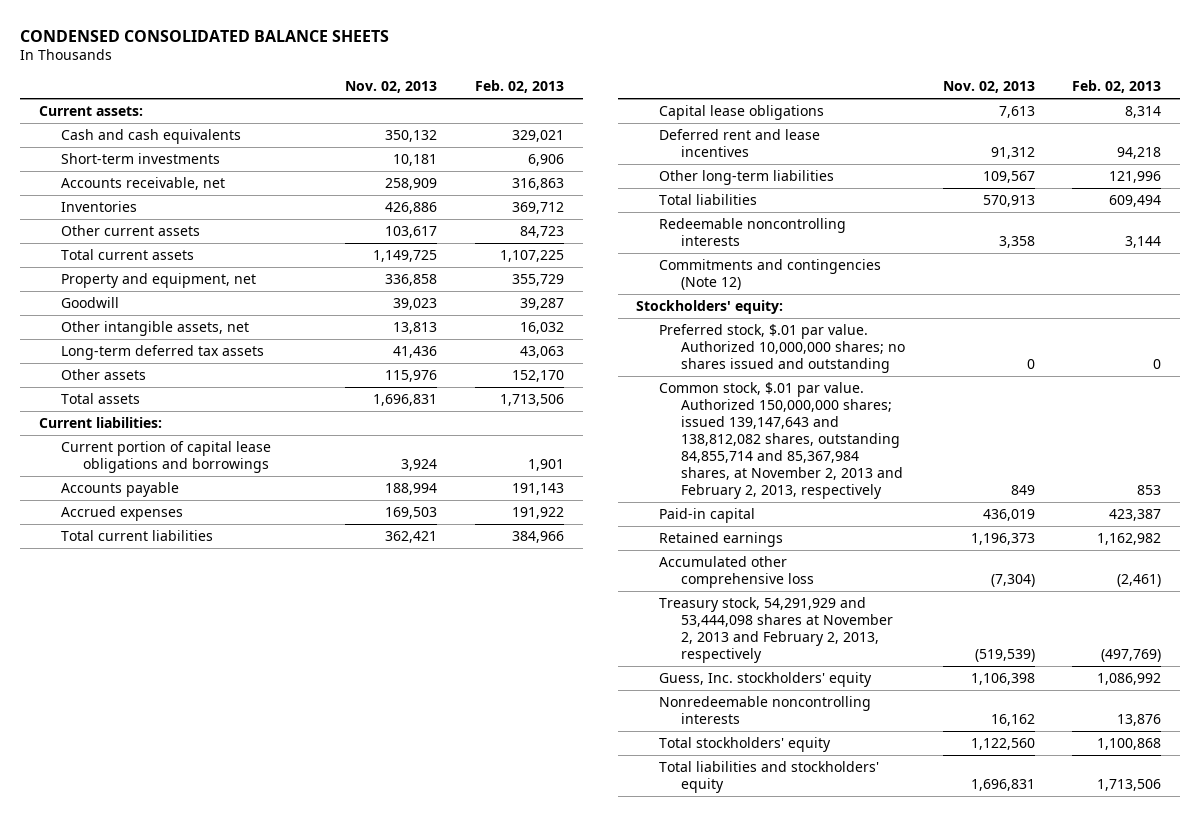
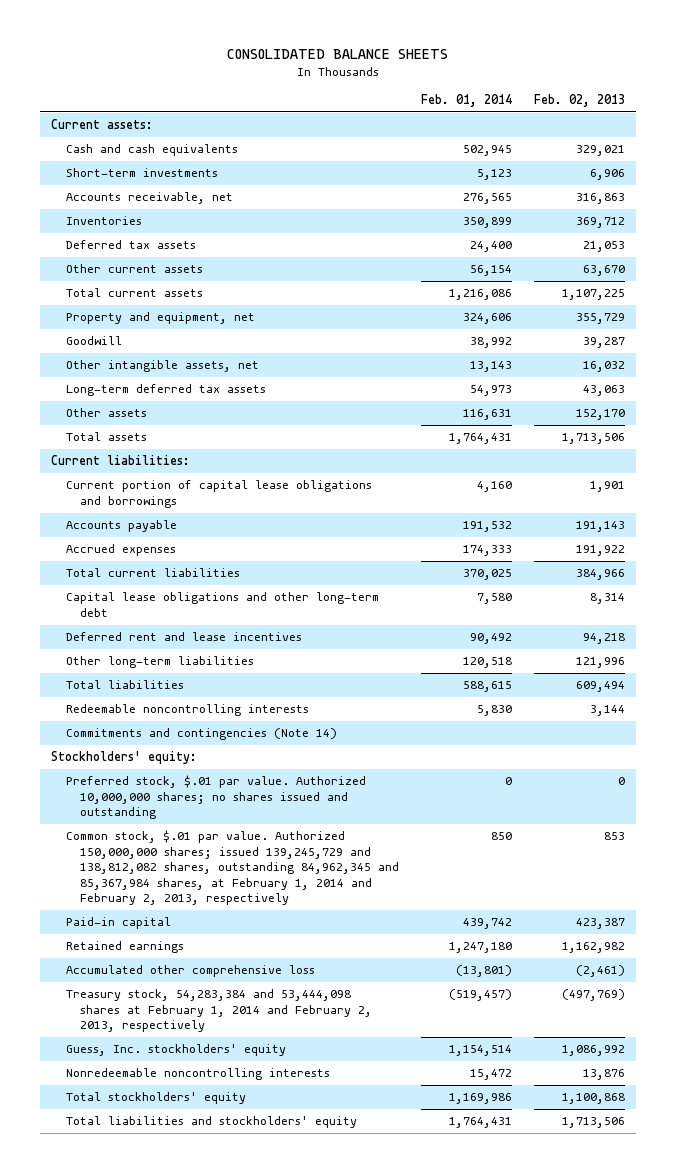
- CONDENSED CONSOLIDATED BALANCE SHEETS
+ CONSOLIDATED BALANCE SHEETS
- | Nov. 02, 2013 | Feb. 02, 2013
+ | Feb. 01, 2014 | Feb. 02, 2013
- Other current assets | 103,617 | 84,723
+ Deferred tax assets | 24,400 | 21,053
+ Other current assets | 56,154 | 63,670
- Capital lease obligations | 7,613 | 8,314
+ Capital lease obligations and other long-term debt | 7,580 | 8,314
- Commitments and contingencies (Note 12)
+ Commitments and contingencies (Note 14)
- Common stock, $.01 par value. Authorized 150,000,000 shares; issued 139,147,643 and 138,812,082 shares, outstanding 84,855,714 and 85,367,984 shares, at November 2, 2013 and February 2, 2013, respectively | 849 | 853
+ Common stock, $.01 par value. Authorized 150,000,000 shares; issued 139,245,729 and 138,812,082 shares, outstanding 84,962,345 and 85,367,984 shares, at February 1, 2014 and February 2, 2013, respectively | 850 | 853
- Treasury stock, 54,291,929 and 53,444,098 shares at November 2, 2013 and February 2, 2013, respectively | (519,539) | (497,769)
+ Treasury stock, 54,283,384 and 53,444,098 shares at February 1, 2014 and February 2, 2013, respectively | (519,457) | (497,769)

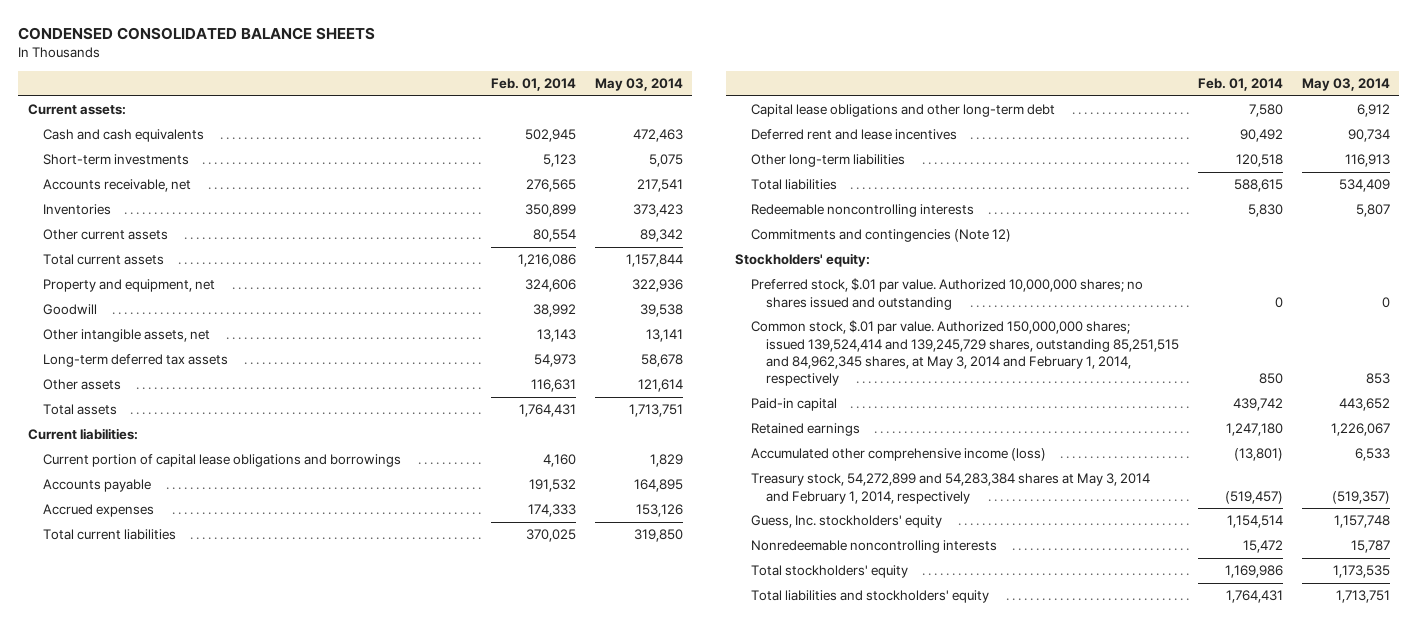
- CONSOLIDATED BALANCE SHEETS
+ CONDENSED CONSOLIDATED BALANCE SHEETS
- | Feb. 01, 2014 | Feb. 02, 2013
+ | Feb. 01, 2014 | May 03, 2014
- Deferred tax assets | 24,400 | 21,053
- Other current assets | 56,154 | 63,670
+ Other current assets | 80,554 | 89,342
- Commitments and contingencies (Note 14)
+ Commitments and contingencies (Note 12)
- Common stock, $.01 par value. Authorized 150,000,000 shares; issued 139,245,729 and 138,812,082 shares, outstanding 84,962,345 and 85,367,984 shares, at February 1, 2014 and February 2, 2013, respectively | 850 | 853
+ Common stock, $.01 par value. Authorized 150,000,000 shares; issued 139,524,414 and 139,245,729 shares, outstanding 85,251,515 and 84,962,345 shares, at May 3, 2014 and February 1, 2014, respectively | 850 | 853
- Accumulated other comprehensive loss | (13,801) | (2,461)
- Treasury stock, 54,283,384 and 53,444,098 shares at February 1, 2014 and February 2, 2013, respectively | (519,457) | (497,769)
+ Accumulated other comprehensive income (loss) | (13,801) | 6,533
+ Treasury stock, 54,272,899 and 54,283,384 shares at May 3, 2014 and February 1, 2014, respectively | (519,457) | (519,357)

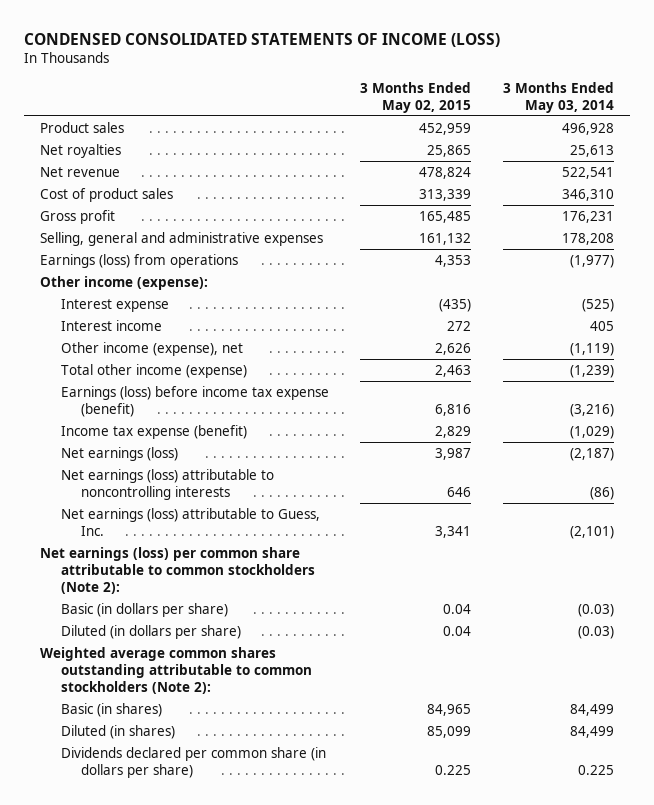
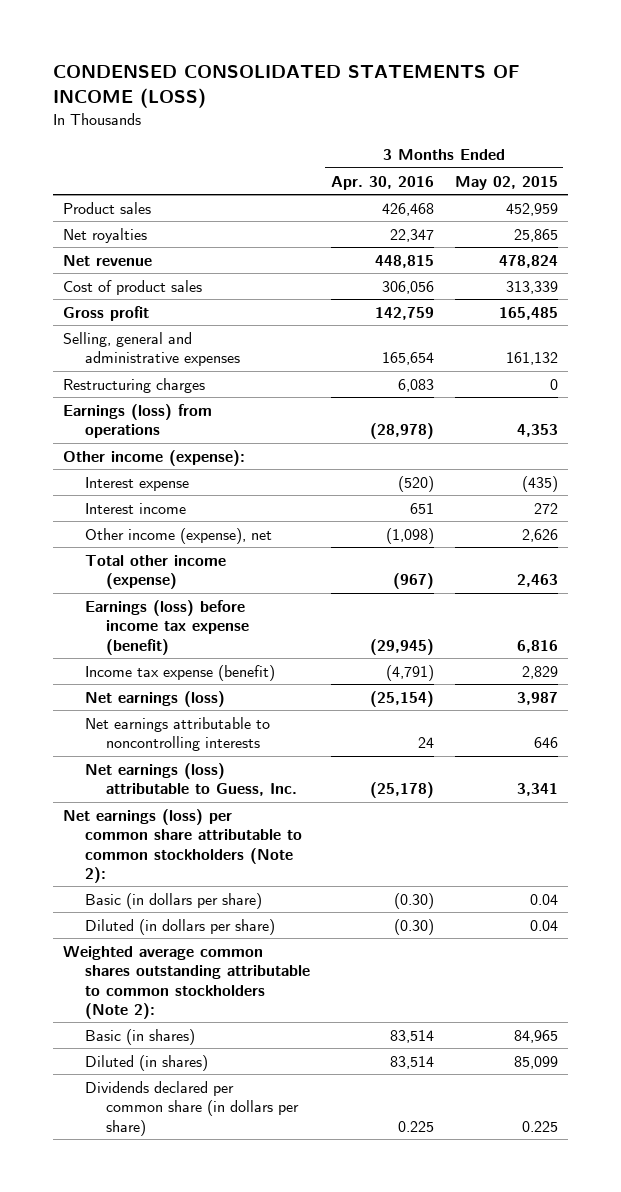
- | 3 Months Ended May 02, 2015 | 3 Months Ended May 03, 2014
+ | 3 Months Ended Apr. 30, 2016 | 3 Months Ended May 02, 2015
+ Restructuring charges | 6,083 | 0
- Net earnings (loss) attributable to noncontrolling interests | 646 | (86)
+ Net earnings attributable to noncontrolling interests | 24 | 646

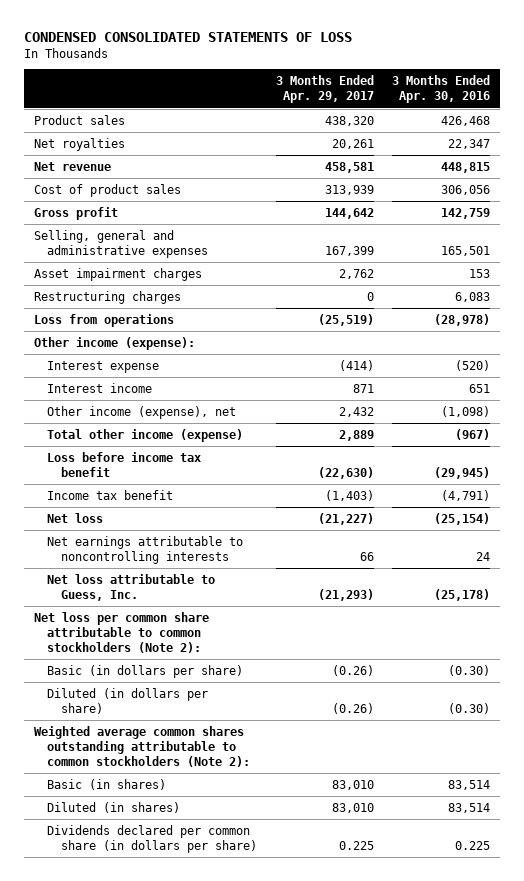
- CONDENSED CONSOLIDATED STATEMENTS OF INCOME (LOSS)
+ CONDENSED CONSOLIDATED STATEMENTS OF LOSS
- | 3 Months Ended Apr. 30, 2016 | 3 Months Ended May 02, 2015
+ | 3 Months Ended Apr. 29, 2017 | 3 Months Ended Apr. 30, 2016
- Selling, general and administrative expenses | 165,654 | 161,132
+ Selling, general and administrative expenses | 167,399 | 165,501
+ Asset impairment charges | 2,762 | 153
- Earnings (loss) from operations | (28,978) | 4,353
+ Loss from operations | (25,519) | (28,978)
- Earnings (loss) before income tax expense (benefit) | (29,945) | 6,816
- Income tax expense (benefit) | (4,791) | 2,829
- Net earnings (loss) | (25,154) | 3,987
+ Loss before income tax benefit | (22,630) | (29,945)
+ Income tax benefit | (1,403) | (4,791)
+ Net loss | (21,227) | (25,154)
- Net earnings (loss) attributable to Guess, Inc. | (25,178) | 3,341
- Net earnings (loss) per common share attributable to common stockholders (Note 2):
+ Net loss attributable to Guess, Inc. | (21,293) | (25,178)
+ Net loss per common share attributable to common stockholders (Note 2):

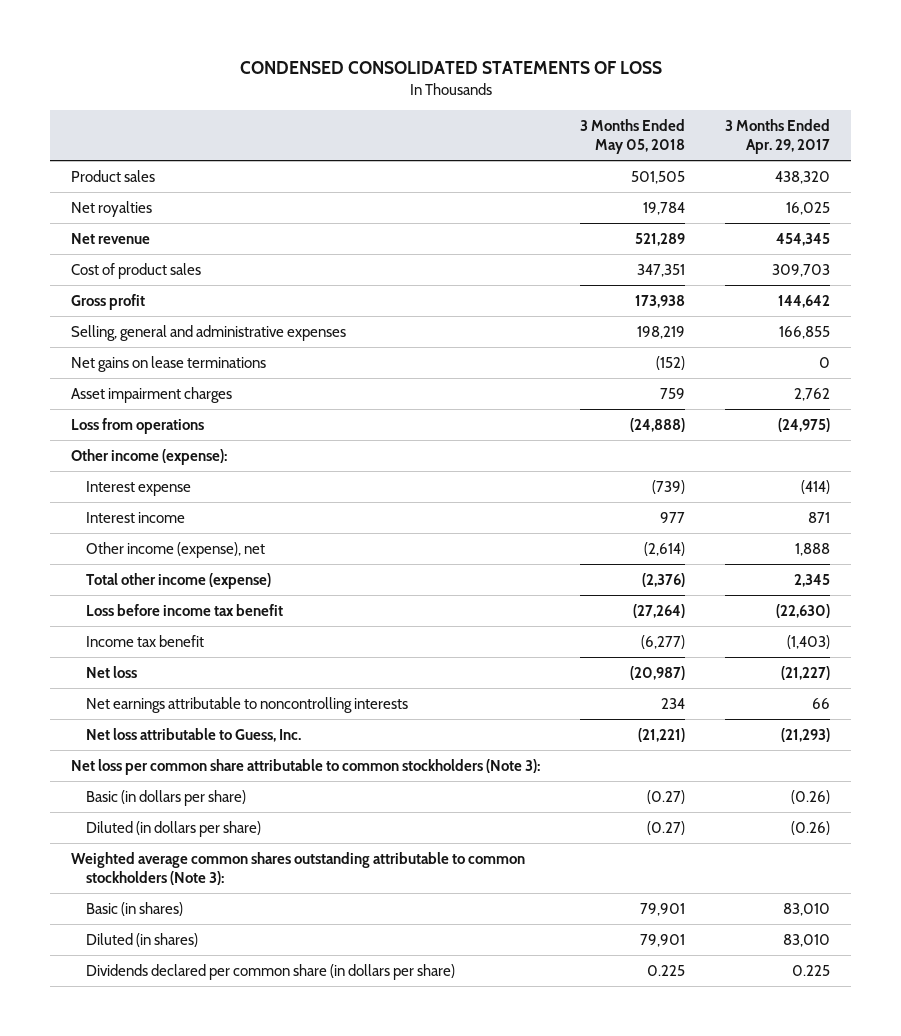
- | 3 Months Ended Apr. 29, 2017 | 3 Months Ended Apr. 30, 2016
+ | 3 Months Ended May 05, 2018 | 3 Months Ended Apr. 29, 2017
- Net royalties | 20,261 | 22,347
- Net revenue | 458,581 | 448,815
- Cost of product sales | 313,939 | 306,056
+ Net royalties | 19,784 | 16,025
+ Net revenue | 521,289 | 454,345
+ Cost of product sales | 347,351 | 309,703
- Selling, general and administrative expenses | 167,399 | 165,501
+ Selling, general and administrative expenses | 198,219 | 166,855
+ Net gains on lease terminations | (152) | 0
- Restructuring charges | 0 | 6,083
- Loss from operations | (25,519) | (28,978)
+ Loss from operations | (24,888) | (24,975)
- Other income (expense), net | 2,432 | (1,098)
- Total other income (expense) | 2,889 | (967)
+ Other income (expense), net | (2,614) | 1,888
+ Total other income (expense) | (2,376) | 2,345
- Net loss per common share attributable to common stockholders (Note 2):
+ Net loss per common share attributable to common stockholders (Note 3):
- Weighted average common shares outstanding attributable to common stockholders (Note 2):
+ Weighted average common shares outstanding attributable to common stockholders (Note 3):

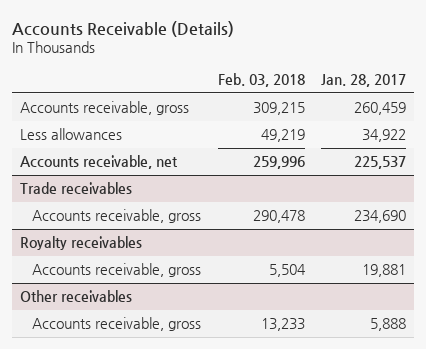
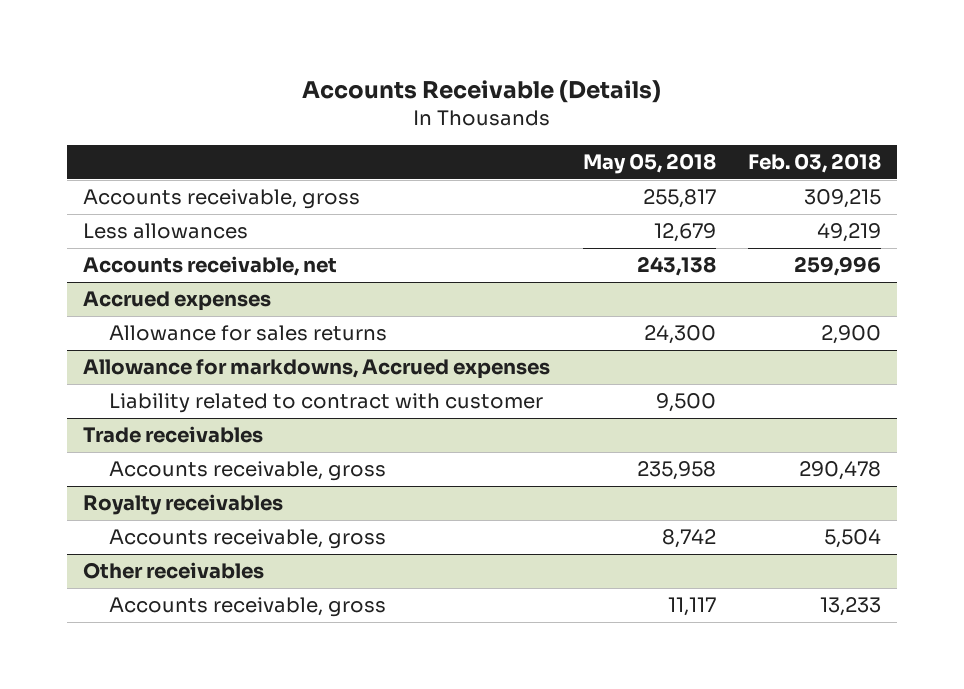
- | Feb. 03, 2018 | Jan. 28, 2017
+ | May 05, 2018 | Feb. 03, 2018
+ Accrued expenses
+ Allowance for sales returns | 24,300 | 2,900
+ Allowance for markdowns, Accrued expenses
+ Liability related to contract with customer | 9,500 |

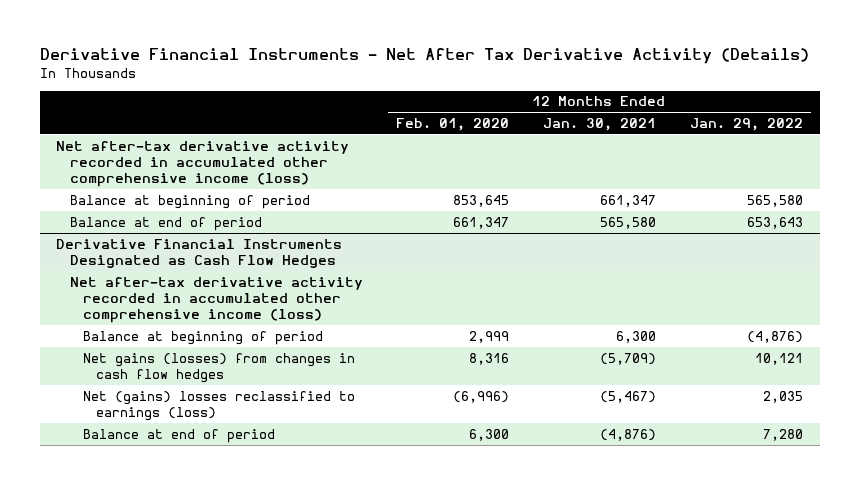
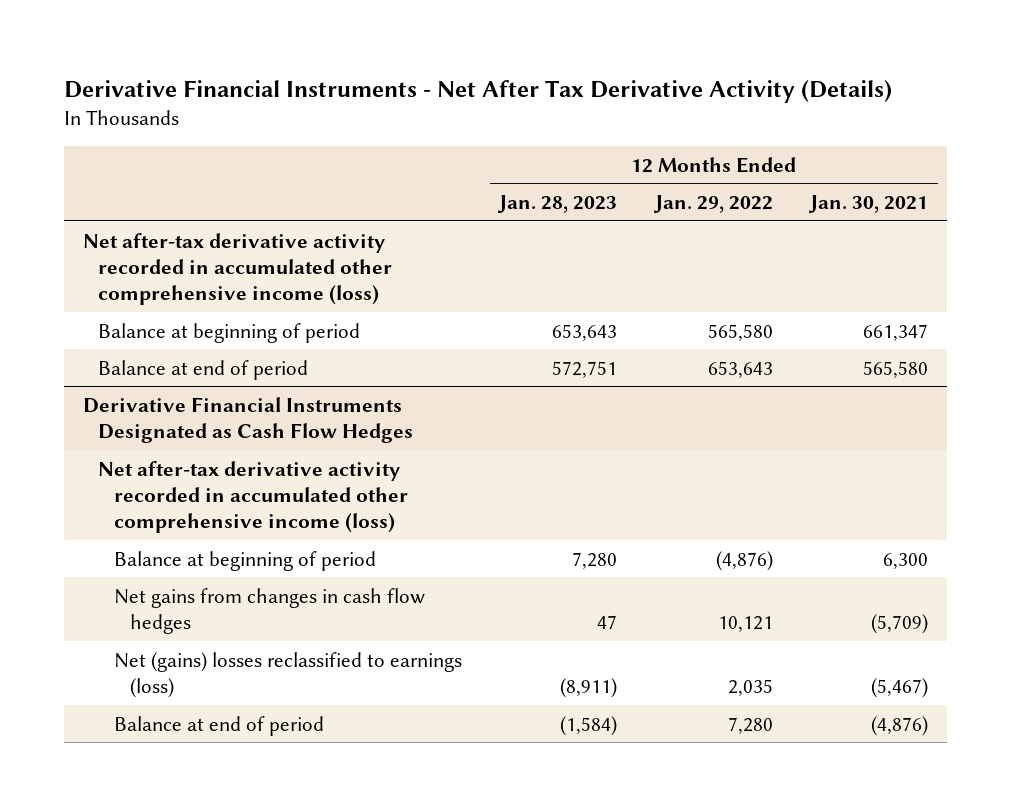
- | 12 Months Ended Feb. 01, 2020 | 12 Months Ended Jan. 30, 2021 | 12 Months Ended Jan. 29, 2022
+ | 12 Months Ended Jan. 28, 2023 | 12 Months Ended Jan. 29, 2022 | 12 Months Ended Jan. 30, 2021
@ Derivative Financial Instruments Designated as Cash Flow Hedges
- Net gains (losses) from changes in cash flow hedges | 8,316 | (5,709) | 10,121
+ Net gains from changes in cash flow hedges | 47 | 10,121 | (5,709)

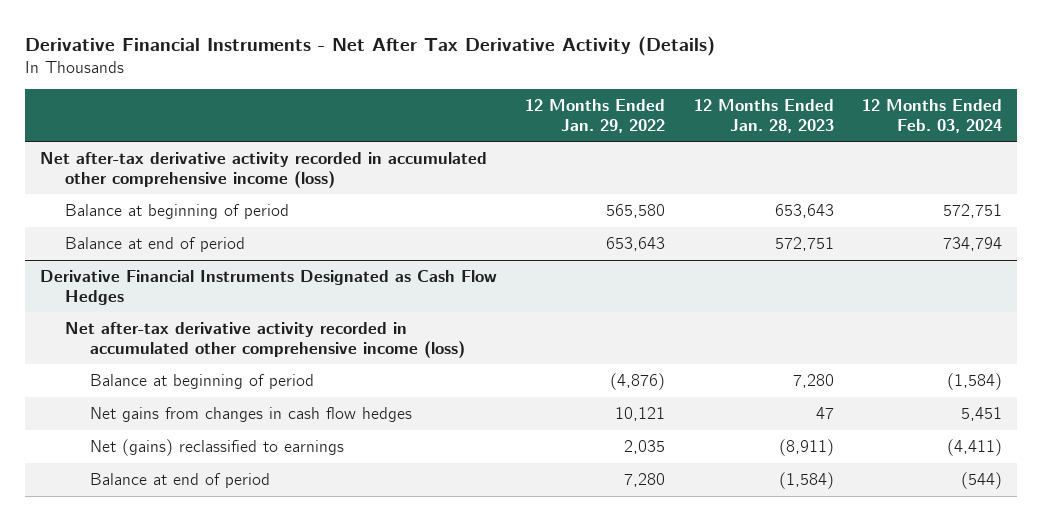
- | 12 Months Ended Jan. 28, 2023 | 12 Months Ended Jan. 29, 2022 | 12 Months Ended Jan. 30, 2021
+ | 12 Months Ended Jan. 29, 2022 | 12 Months Ended Jan. 28, 2023 | 12 Months Ended Feb. 03, 2024
@ Derivative Financial Instruments Designated as Cash Flow Hedges
- Net (gains) losses reclassified to earnings (loss) | (8,911) | 2,035 | (5,467)
+ Net (gains) reclassified to earnings | 2,035 | (8,911) | (4,411)

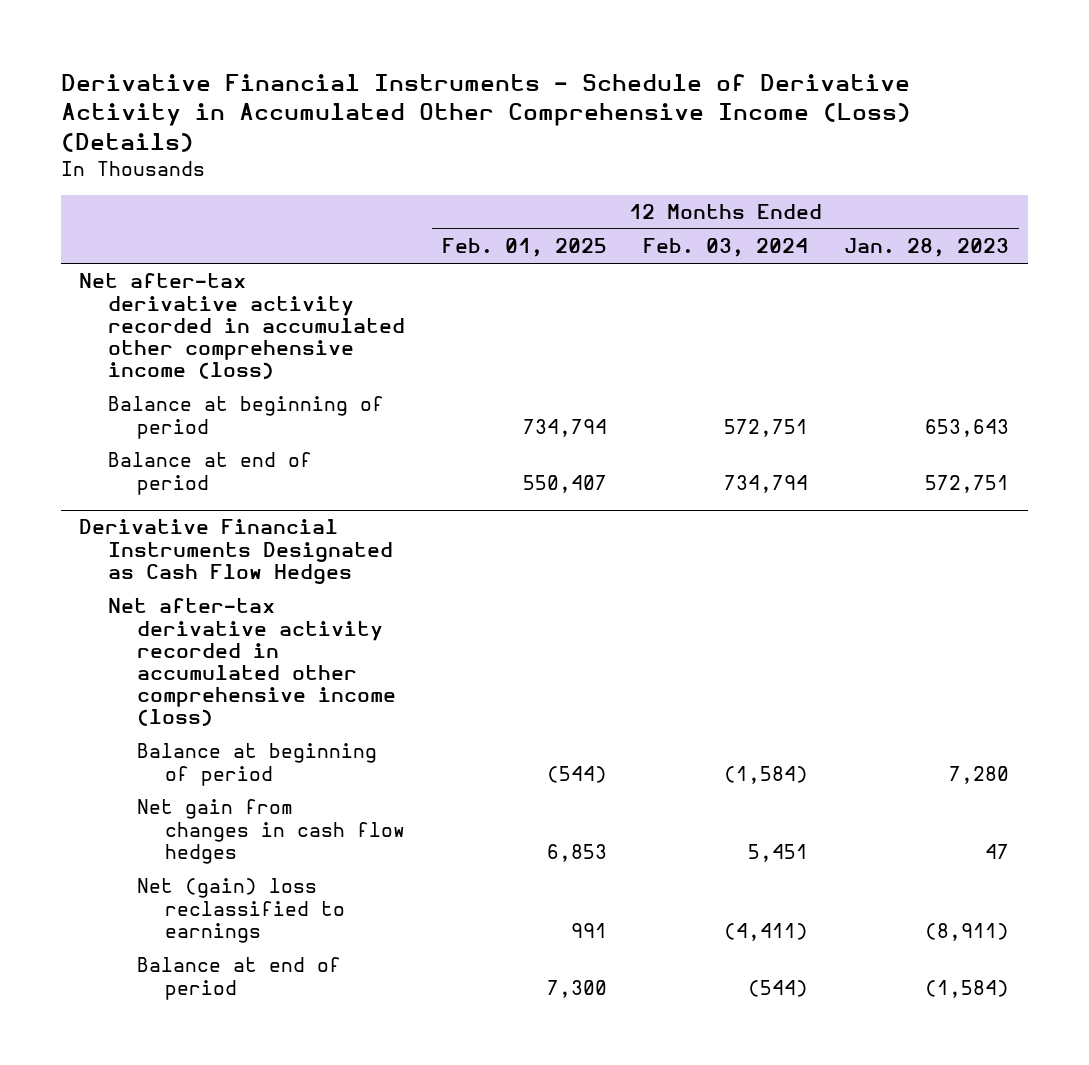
- Derivative Financial Instruments - Net After Tax Derivative Activity (Details)
+ Derivative Financial Instruments - Schedule of Derivative Activity in Accumulated Other Comprehensive Income (Loss) (Details)
- | 12 Months Ended Jan. 29, 2022 | 12 Months Ended Jan. 28, 2023 | 12 Months Ended Feb. 03, 2024
+ | 12 Months Ended Feb. 01, 2025 | 12 Months Ended Feb. 03, 2024 | 12 Months Ended Jan. 28, 2023
@ Derivative Financial Instruments Designated as Cash Flow Hedges
- Net gains from changes in cash flow hedges | 10,121 | 47 | 5,451
- Net (gains) reclassified to earnings | 2,035 | (8,911) | (4,411)
+ Net gain from changes in cash flow hedges | 6,853 | 5,451 | 47
+ Net (gain) loss reclassified to earnings | 991 | (4,411) | (8,911)

